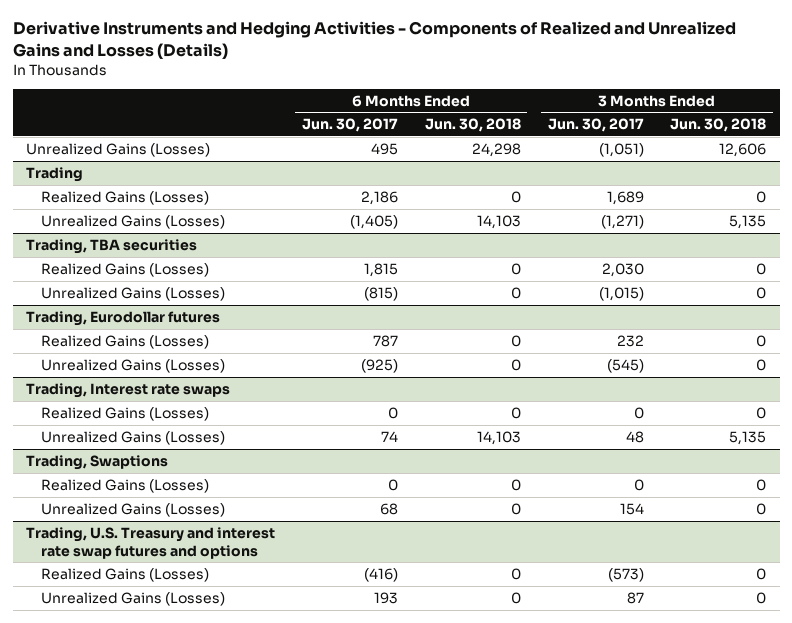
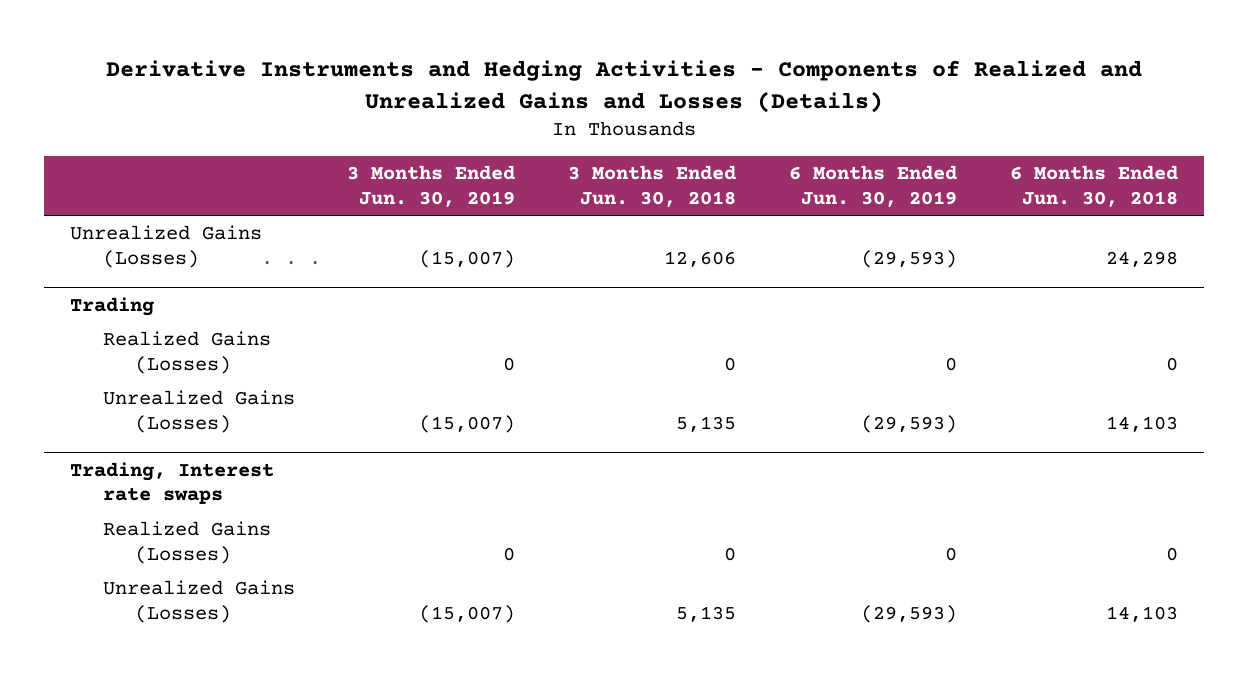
- | 6 Months Ended Jun. 30, 2017 | 6 Months Ended Jun. 30, 2018 | 3 Months Ended Jun. 30, 2017 | 3 Months Ended Jun. 30, 2018
+ | 3 Months Ended Jun. 30, 2019 | 3 Months Ended Jun. 30, 2018 | 6 Months Ended Jun. 30, 2019 | 6 Months Ended Jun. 30, 2018
- Trading, TBA securities
- Realized Gains (Losses) | 1,815 | 0 | 2,030 | 0
- Unrealized Gains (Losses) | (815) | 0 | (1,015) | 0
- Trading, Eurodollar futures
- Realized Gains (Losses) | 787 | 0 | 232 | 0
- Unrealized Gains (Losses) | (925) | 0 | (545) | 0
- Trading, Swaptions
- Realized Gains (Losses) | 0 | 0 | 0 | 0
- Unrealized Gains (Losses) | 68 | 0 | 154 | 0
- Trading, U.S. Treasury and interest rate swap futures and options
- Realized Gains (Losses) | (416) | 0 | (573) | 0
- Unrealized Gains (Losses) | 193 | 0 | 87 | 0

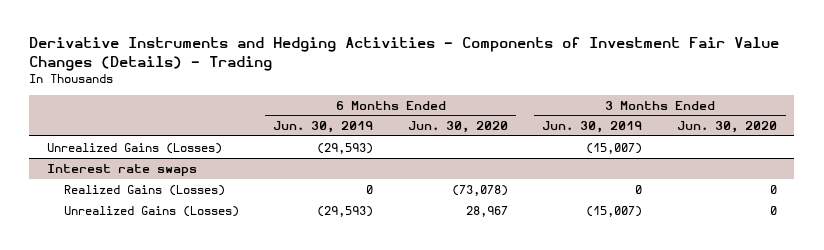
- Derivative Instruments and Hedging Activities - Components of Realized and Unrealized Gains and Losses (Details)
+ Derivative Instruments and Hedging Activities - Components of Investment Fair Value Changes (Details) - Trading
- | 3 Months Ended Jun. 30, 2019 | 3 Months Ended Jun. 30, 2018 | 6 Months Ended Jun. 30, 2019 | 6 Months Ended Jun. 30, 2018
+ | 6 Months Ended Jun. 30, 2019 | 6 Months Ended Jun. 30, 2020 | 3 Months Ended Jun. 30, 2019 | 3 Months Ended Jun. 30, 2020
- Trading
- Realized Gains (Losses) | 0 | 0 | 0 | 0
- Unrealized Gains (Losses) | (15,007) | 5,135 | (29,593) | 14,103
- Trading, Interest rate swaps
+ Interest rate swaps

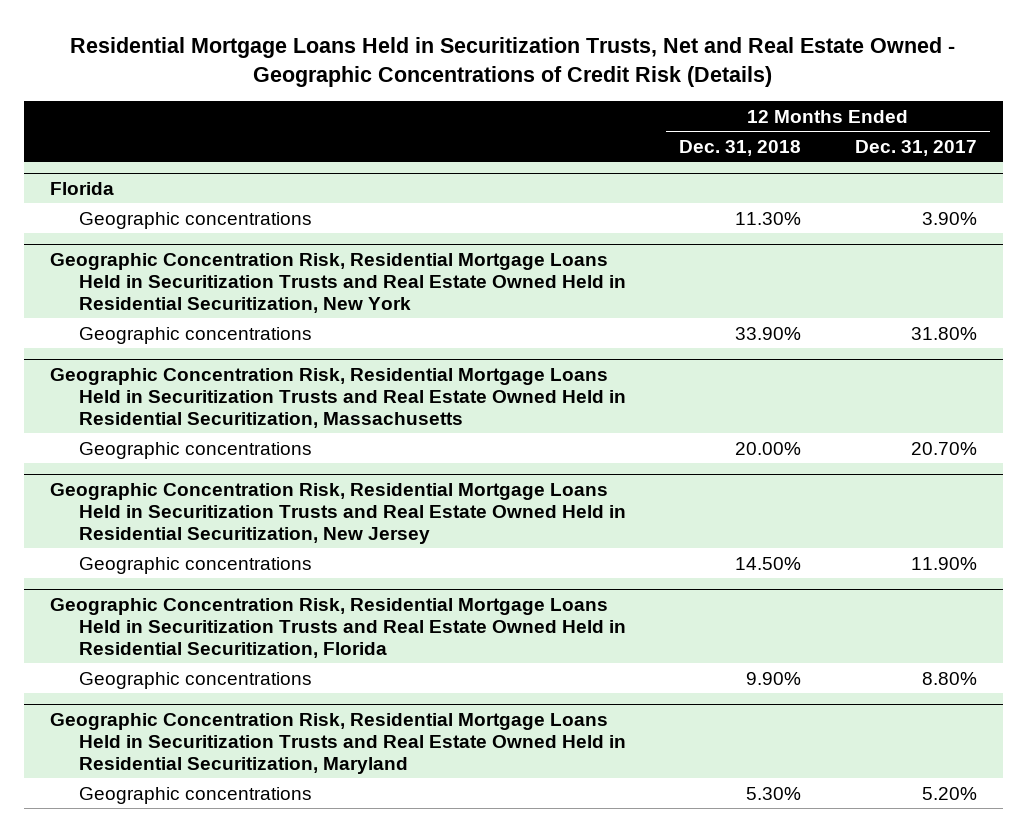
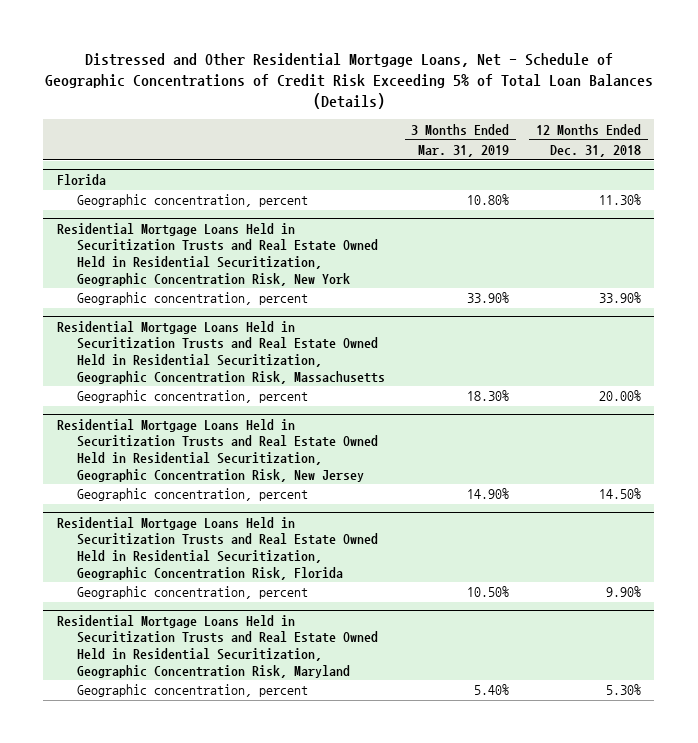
- Residential Mortgage Loans Held in Securitization Trusts, Net and Real Estate Owned - Geographic Concentrations of Credit Risk (Details)
+ Distressed and Other Residential Mortgage Loans, Net - Schedule of Geographic Concentrations of Credit Risk Exceeding 5% of Total Loan Balances (Details)
- | 12 Months Ended Dec. 31, 2018 | 12 Months Ended Dec. 31, 2017
+ | 3 Months Ended Mar. 31, 2019 | 12 Months Ended Dec. 31, 2018
@ Florida
- Geographic concentrations | 11.30% | 3.90%
- Geographic Concentration Risk, Residential Mortgage Loans Held in Securitization Trusts and Real Estate Owned Held in Residential Securitization, New York
- Geographic concentrations | 33.90% | 31.80%
- Geographic Concentration Risk, Residential Mortgage Loans Held in Securitization Trusts and Real Estate Owned Held in Residential Securitization, Massachusetts
- Geographic concentrations | 20.00% | 20.70%
- Geographic Concentration Risk, Residential Mortgage Loans Held in Securitization Trusts and Real Estate Owned Held in Residential Securitization, New Jersey
- Geographic concentrations | 14.50% | 11.90%
- Geographic Concentration Risk, Residential Mortgage Loans Held in Securitization Trusts and Real Estate Owned Held in Residential Securitization, Florida
- Geographic concentrations | 9.90% | 8.80%
- Geographic Concentration Risk, Residential Mortgage Loans Held in Securitization Trusts and Real Estate Owned Held in Residential Securitization, Maryland
- Geographic concentrations | 5.30% | 5.20%
@ Florida
+ Geographic concentration, percent | 10.80% | 11.30%
+ Residential Mortgage Loans Held in Securitization Trusts and Real Estate Owned Held in Residential Securitization, Geographic Concentration Risk, New York
+ Geographic concentration, percent | 33.90% | 33.90%
+ Residential Mortgage Loans Held in Securitization Trusts and Real Estate Owned Held in Residential Securitization, Geographic Concentration Risk, Massachusetts
+ Geographic concentration, percent | 18.30% | 20.00%
+ Residential Mortgage Loans Held in Securitization Trusts and Real Estate Owned Held in Residential Securitization, Geographic Concentration Risk, New Jersey
+ Geographic concentration, percent | 14.90% | 14.50%
+ Residential Mortgage Loans Held in Securitization Trusts and Real Estate Owned Held in Residential Securitization, Geographic Concentration Risk, Florida
+ Geographic concentration, percent | 10.50% | 9.90%
+ Residential Mortgage Loans Held in Securitization Trusts and Real Estate Owned Held in Residential Securitization, Geographic Concentration Risk, Maryland
+ Geographic concentration, percent | 5.40% | 5.30%

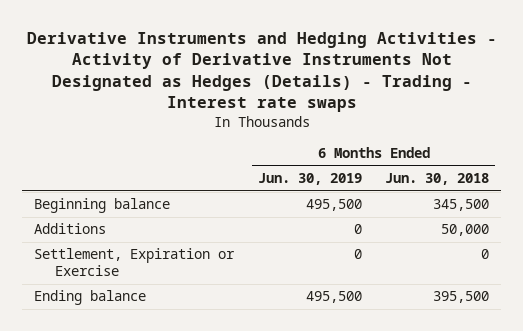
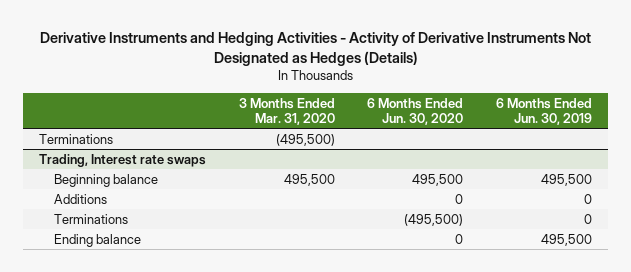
- Derivative Instruments and Hedging Activities - Activity of Derivative Instruments Not Designated as Hedges (Details) - Trading - Interest rate swaps
+ Derivative Instruments and Hedging Activities - Activity of Derivative Instruments Not Designated as Hedges (Details)
- | 6 Months Ended Jun. 30, 2019 | 6 Months Ended Jun. 30, 2018
+ | 3 Months Ended Mar. 31, 2020 | 6 Months Ended Jun. 30, 2020 | 6 Months Ended Jun. 30, 2019
+ Terminations | (495,500) | |
+ Trading, Interest rate swaps
- Settlement, Expiration or Exercise | 0 | 0
+ Terminations | | (495,500) | 0

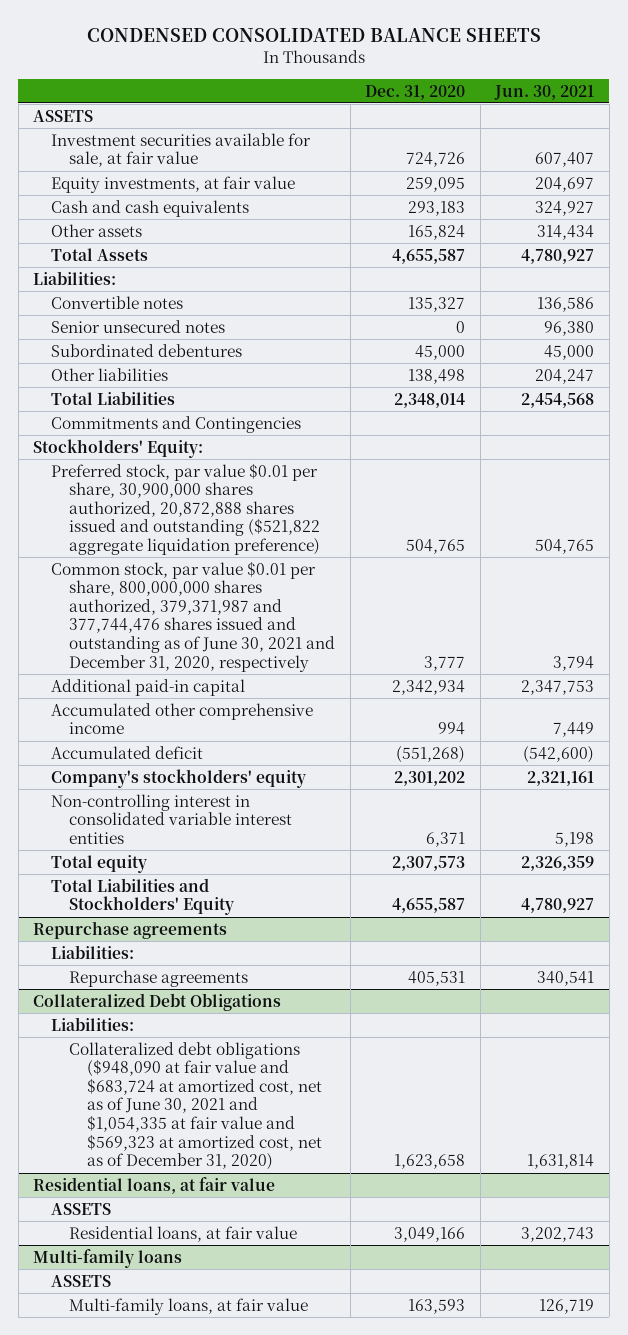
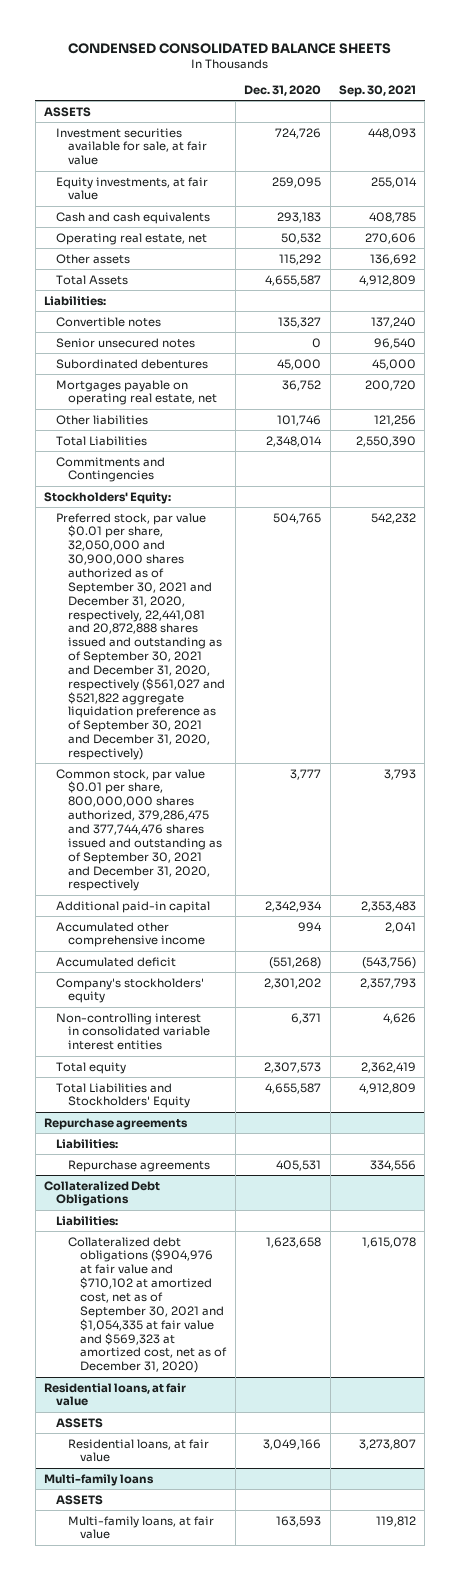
- | Dec. 31, 2020 | Jun. 30, 2021
+ | Dec. 31, 2020 | Sep. 30, 2021
- Other assets | 165,824 | 314,434
+ Operating real estate, net | 50,532 | 270,606
+ Other assets | 115,292 | 136,692
- Other liabilities | 138,498 | 204,247
+ Mortgages payable on operating real estate, net | 36,752 | 200,720
+ Other liabilities | 101,746 | 121,256
- Preferred stock, par value $0.01 per share, 30,900,000 shares authorized, 20,872,888 shares issued and outstanding ($521,822 aggregate liquidation preference) | 504,765 | 504,765
- Common stock, par value $0.01 per share, 800,000,000 shares authorized, 379,371,987 and 377,744,476 shares issued and outstanding as of June 30, 2021 and December 31, 2020, respectively | 3,777 | 3,794
+ Preferred stock, par value $0.01 per share, 32,050,000 and 30,900,000 shares authorized as of September 30, 2021 and December 31, 2020, respectively, 22,441,081 and 20,872,888 shares issued and outstanding as of September 30, 2021 and December 31, 2020, respectively ($561,027 and $521,822 aggregate liquidation preference as of September 30, 2021 and December 31, 2020, respectively) | 504,765 | 542,232
+ Common stock, par value $0.01 per share, 800,000,000 shares authorized, 379,286,475 and 377,744,476 shares issued and outstanding as of September 30, 2021 and December 31, 2020, respectively | 3,777 | 3,793
@ Collateralized Debt Obligations
- Collateralized debt obligations ($948,090 at fair value and $683,724 at amortized cost, net as of June 30, 2021 and $1,054,335 at fair value and $569,323 at amortized cost, net as of December 31, 2020) | 1,623,658 | 1,631,814
+ Collateralized debt obligations ($904,976 at fair value and $710,102 at amortized cost, net as of September 30, 2021 and $1,054,335 at fair value and $569,323 at amortized cost, net as of December 31, 2020) | 1,623,658 | 1,615,078

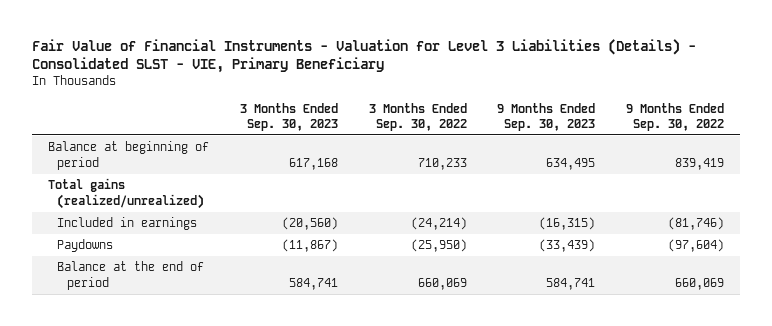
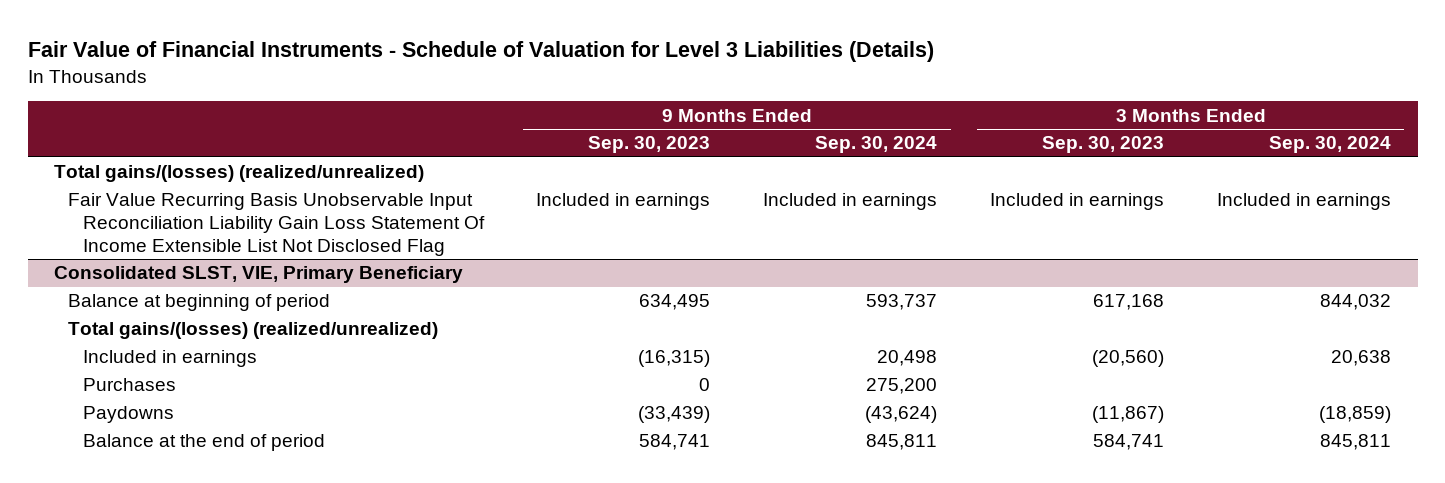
- Fair Value of Financial Instruments - Valuation for Level 3 Liabilities (Details) - Consolidated SLST - VIE, Primary Beneficiary
+ Fair Value of Financial Instruments - Schedule of Valuation for Level 3 Liabilities (Details)
- | 3 Months Ended Sep. 30, 2023 | 3 Months Ended Sep. 30, 2022 | 9 Months Ended Sep. 30, 2023 | 9 Months Ended Sep. 30, 2022
+ | 9 Months Ended Sep. 30, 2023 | 9 Months Ended Sep. 30, 2024 | 3 Months Ended Sep. 30, 2023 | 3 Months Ended Sep. 30, 2024
+ Total gains/(losses) (realized/unrealized)
+ Fair Value Recurring Basis Unobservable Input Reconciliation Liability Gain Loss Statement Of Income Extensible List Not Disclosed Flag | Included in earnings | Included in earnings | Included in earnings | Included in earnings
+ Consolidated SLST, VIE, Primary Beneficiary
- Total gains (realized/unrealized)
+ Total gains/(losses) (realized/unrealized)
+ Purchases | 0 | 275,200 | |

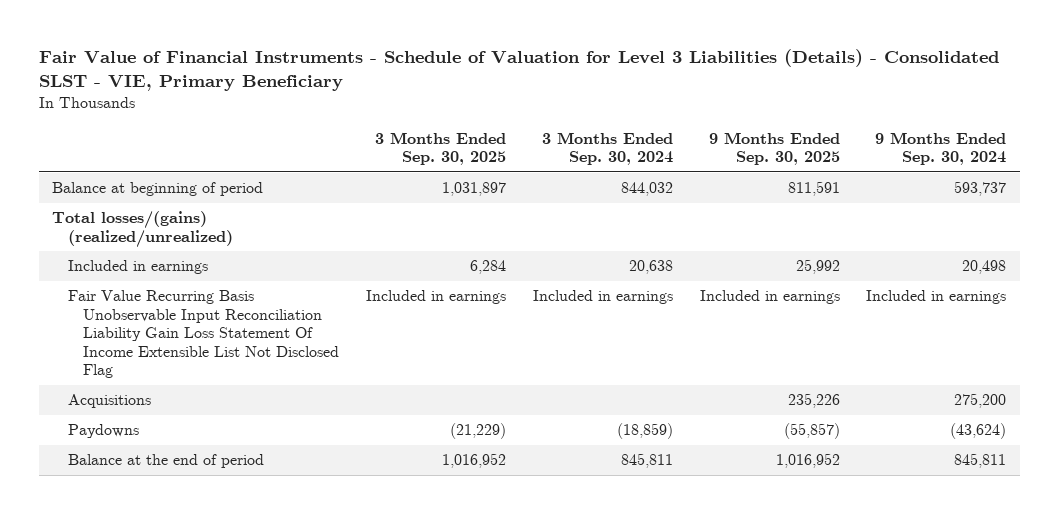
- Fair Value of Financial Instruments - Schedule of Valuation for Level 3 Liabilities (Details)
+ Fair Value of Financial Instruments - Schedule of Valuation for Level 3 Liabilities (Details) - Consolidated SLST - VIE, Primary Beneficiary
- | 9 Months Ended Sep. 30, 2023 | 9 Months Ended Sep. 30, 2024 | 3 Months Ended Sep. 30, 2023 | 3 Months Ended Sep. 30, 2024
+ | 3 Months Ended Sep. 30, 2025 | 3 Months Ended Sep. 30, 2024 | 9 Months Ended Sep. 30, 2025 | 9 Months Ended Sep. 30, 2024
- Total gains/(losses) (realized/unrealized)
- Consolidated SLST, VIE, Primary Beneficiary
- Total gains/(losses) (realized/unrealized)
+ Total losses/(gains) (realized/unrealized)
- Purchases | 0 | 275,200 | |
moved down: Fair Value Recurring Basis Unobservable Input Reconciliation Liability Gain Loss Statement Of Income Extensible List Not Disclosed Flag | Included in earnings | Included in earnings | Included in earnings | Included in earnings
+ Acquisitions | | | 235,226 | 275,200

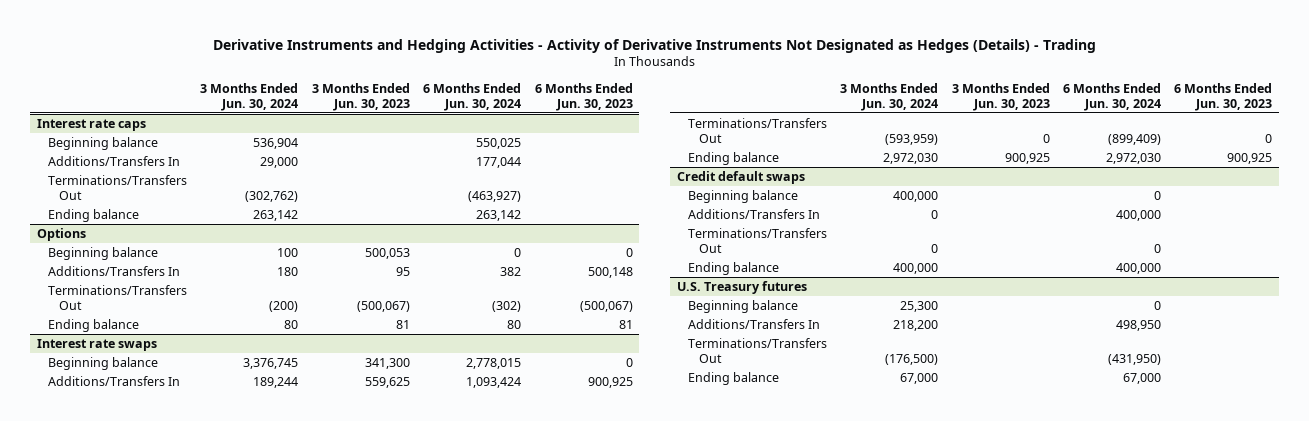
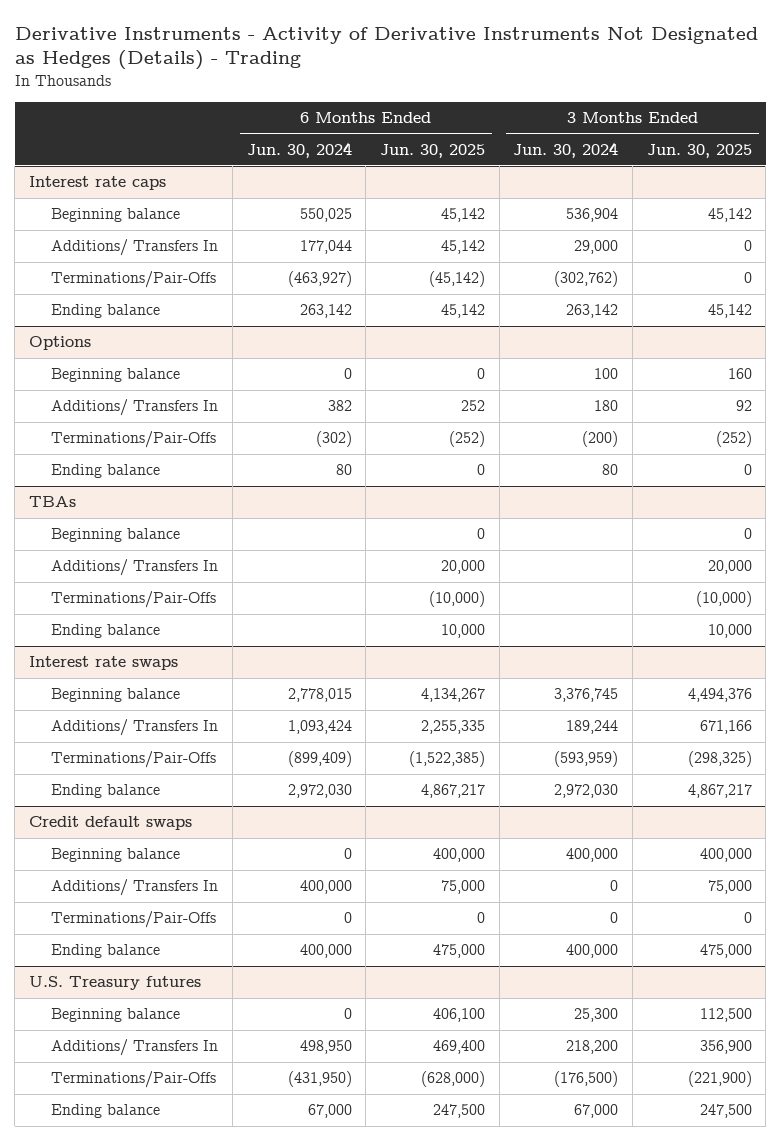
- Derivative Instruments and Hedging Activities - Activity of Derivative Instruments Not Designated as Hedges (Details) - Trading
+ Derivative Instruments - Activity of Derivative Instruments Not Designated as Hedges (Details) - Trading
- | 3 Months Ended Jun. 30, 2024 | 3 Months Ended Jun. 30, 2023 | 6 Months Ended Jun. 30, 2024 | 6 Months Ended Jun. 30, 2023
+ | 6 Months Ended Jun. 30, 2024 | 6 Months Ended Jun. 30, 2025 | 3 Months Ended Jun. 30, 2024 | 3 Months Ended Jun. 30, 2025
@ Interest rate caps
- Additions/Transfers In | 29,000 | | 177,044 |
- Terminations/Transfers Out | (302,762) | | (463,927) |
+ Additions/ Transfers In | 177,044 | 45,142 | 29,000 | 0
+ Terminations/Pair-Offs | (463,927) | (45,142) | (302,762) | 0
@ Options
- Additions/Transfers In | 180 | 95 | 382 | 500,148
- Terminations/Transfers Out | (200) | (500,067) | (302) | (500,067)
+ Additions/ Transfers In | 382 | 252 | 180 | 92
+ Terminations/Pair-Offs | (302) | (252) | (200) | (252)
+ TBAs
+ Beginning balance | | 0 | | 0
+ Additions/ Transfers In | | 20,000 | | 20,000
+ Terminations/Pair-Offs | | (10,000) | | (10,000)
+ Ending balance | | 10,000 | | 10,000
@ Interest rate swaps
- Additions/Transfers In | 189,244 | 559,625 | 1,093,424 | 900,925
- Terminations/Transfers Out | (593,959) | 0 | (899,409) | 0
+ Additions/ Transfers In | 1,093,424 | 2,255,335 | 189,244 | 671,166
+ Terminations/Pair-Offs | (899,409) | (1,522,385) | (593,959) | (298,325)
@ Credit default swaps
- Additions/Transfers In | 0 | | 400,000 |
- Terminations/Transfers Out | 0 | | 0 |
+ Additions/ Transfers In | 400,000 | 75,000 | 0 | 75,000
+ Terminations/Pair-Offs | 0 | 0 | 0 | 0
@ U.S. Treasury futures
- Additions/Transfers In | 218,200 | | 498,950 |
- Terminations/Transfers Out | (176,500) | | (431,950) |
+ Additions/ Transfers In | 498,950 | 469,400 | 218,200 | 356,900
+ Terminations/Pair-Offs | (431,950) | (628,000) | (176,500) | (221,900)

